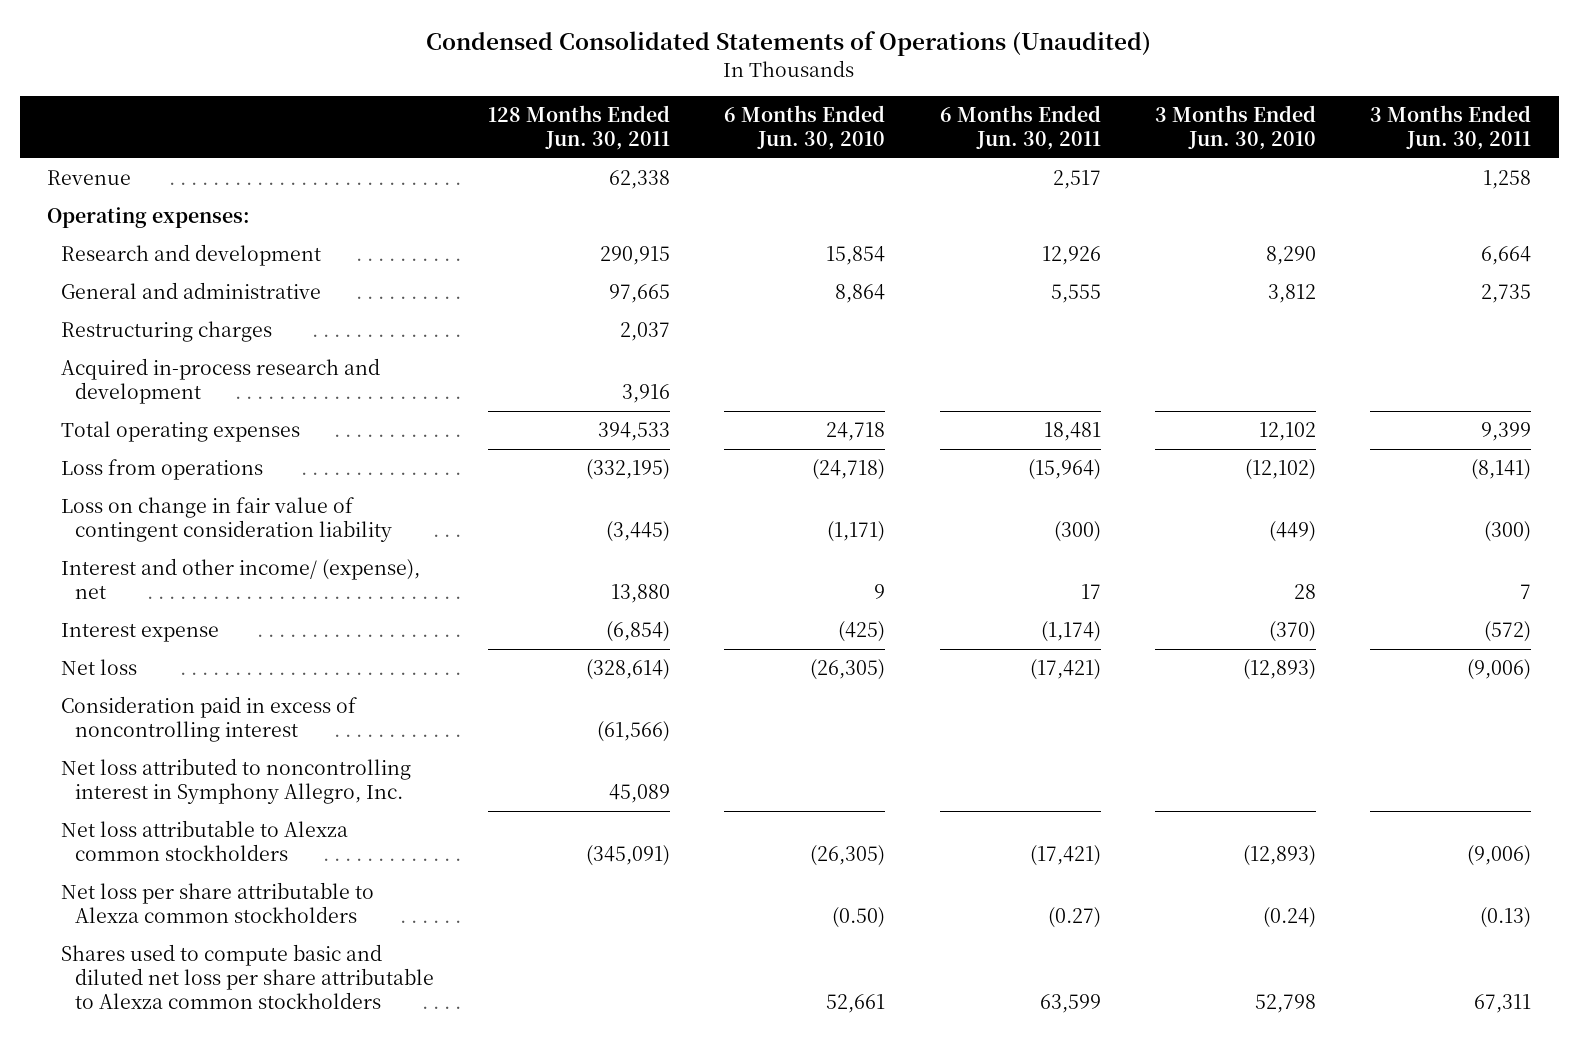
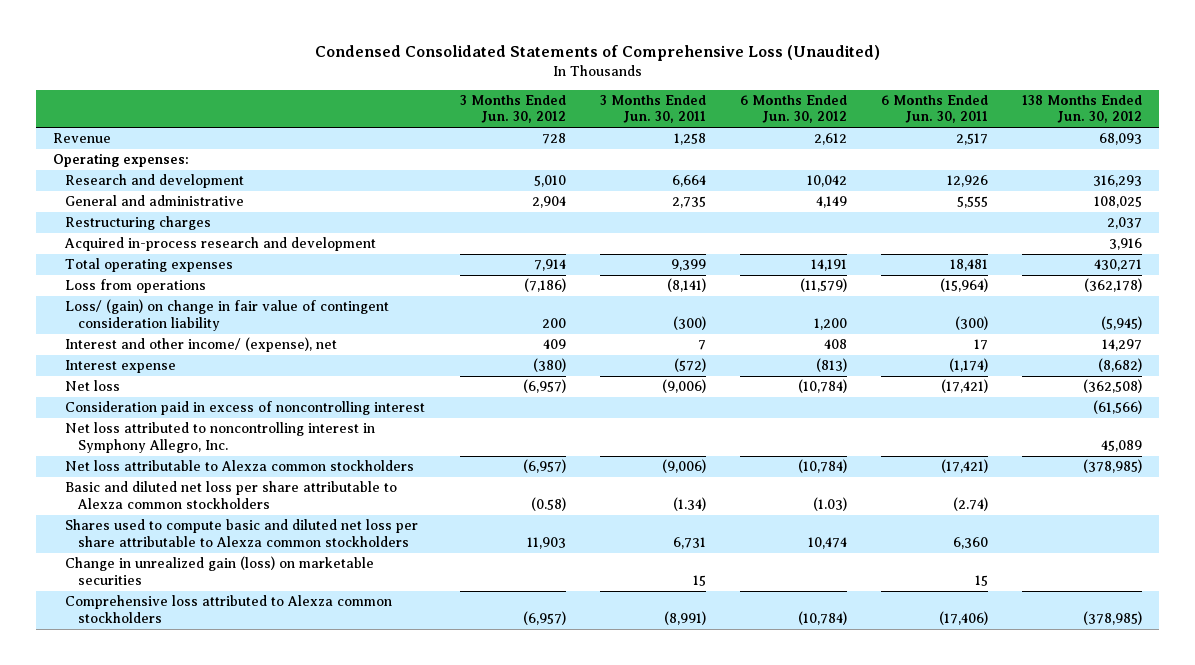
- Condensed Consolidated Statements of Operations (Unaudited)
+ Condensed Consolidated Statements of Comprehensive Loss (Unaudited)
- | 128 Months Ended Jun. 30, 2011 | 6 Months Ended Jun. 30, 2010 | 6 Months Ended Jun. 30, 2011 | 3 Months Ended Jun. 30, 2010 | 3 Months Ended Jun. 30, 2011
+ | 3 Months Ended Jun. 30, 2012 | 3 Months Ended Jun. 30, 2011 | 6 Months Ended Jun. 30, 2012 | 6 Months Ended Jun. 30, 2011 | 138 Months Ended Jun. 30, 2012
- Loss on change in fair value of contingent consideration liability | (3,445) | (1,171) | (300) | (449) | (300)
+ Loss/ (gain) on change in fair value of contingent consideration liability | 200 | (300) | 1,200 | (300) | (5,945)
- Net loss per share attributable to Alexza common stockholders | | (0.50) | (0.27) | (0.24) | (0.13)
- Shares used to compute basic and diluted net loss per share attributable to Alexza common stockholders | | 52,661 | 63,599 | 52,798 | 67,311
+ Basic and diluted net loss per share attributable to Alexza common stockholders | (0.58) | (1.34) | (1.03) | (2.74) |
+ Shares used to compute basic and diluted net loss per share attributable to Alexza common stockholders | 11,903 | 6,731 | 10,474 | 6,360 |
+ Change in unrealized gain (loss) on marketable securities | | 15 | | 15 |
+ Comprehensive loss attributed to Alexza common stockholders | (6,957) | (8,991) | (10,784) | (17,406) | (378,985)

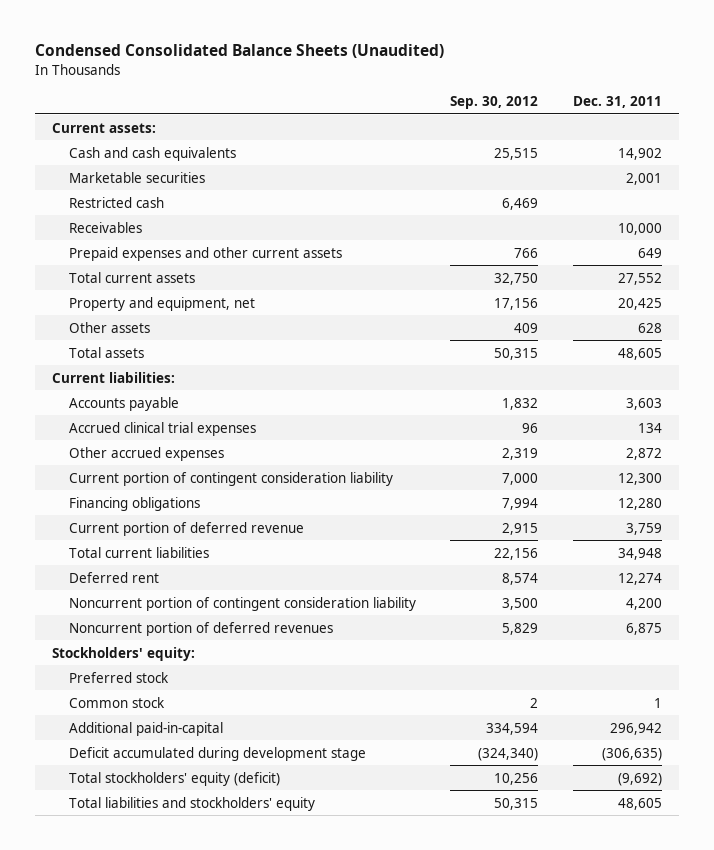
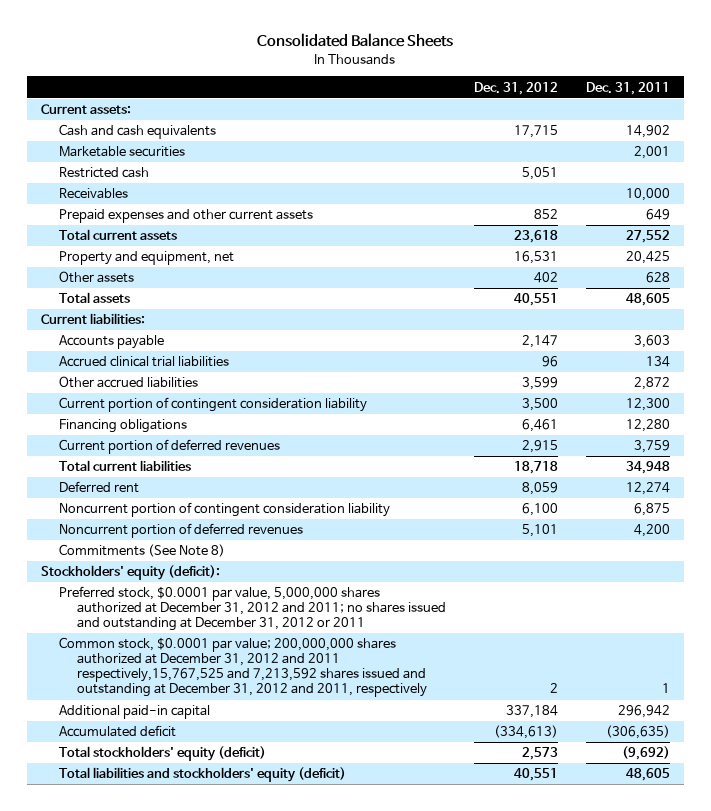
- Condensed Consolidated Balance Sheets (Unaudited)
+ Consolidated Balance Sheets
- | Sep. 30, 2012 | Dec. 31, 2011
+ | Dec. 31, 2012 | Dec. 31, 2011
- Accrued clinical trial expenses | 96 | 134
- Other accrued expenses | 2,319 | 2,872
+ Accrued clinical trial liabilities | 96 | 134
+ Other accrued liabilities | 3,599 | 2,872
- Current portion of deferred revenue | 2,915 | 3,759
+ Current portion of deferred revenues | 2,915 | 3,759
- Noncurrent portion of contingent consideration liability | 3,500 | 4,200
- Noncurrent portion of deferred revenues | 5,829 | 6,875
- Stockholders' equity:
- Preferred stock
- Common stock | 2 | 1
- Additional paid-in-capital | 334,594 | 296,942
- Deficit accumulated during development stage | (324,340) | (306,635)
+ Noncurrent portion of contingent consideration liability | 6,100 | 6,875
+ Noncurrent portion of deferred revenues | 5,101 | 4,200
+ Commitments (See Note 8)
+ Stockholders' equity (deficit):
+ Preferred stock, $0.0001 par value, 5,000,000 shares authorized at December 31, 2012 and 2011; no shares issued and outstanding at December 31, 2012 or 2011
+ Common stock, $0.0001 par value; 200,000,000 shares authorized at December 31, 2012 and 2011 respectively,15,767,525 and 7,213,592 shares issued and outstanding at December 31, 2012 and 2011, respectively | 2 | 1
+ Additional paid-in capital | 337,184 | 296,942
+ Accumulated deficit | (334,613) | (306,635)
- Total liabilities and stockholders' equity | 50,315 | 48,605
+ Total liabilities and stockholders' equity (deficit) | 40,551 | 48,605

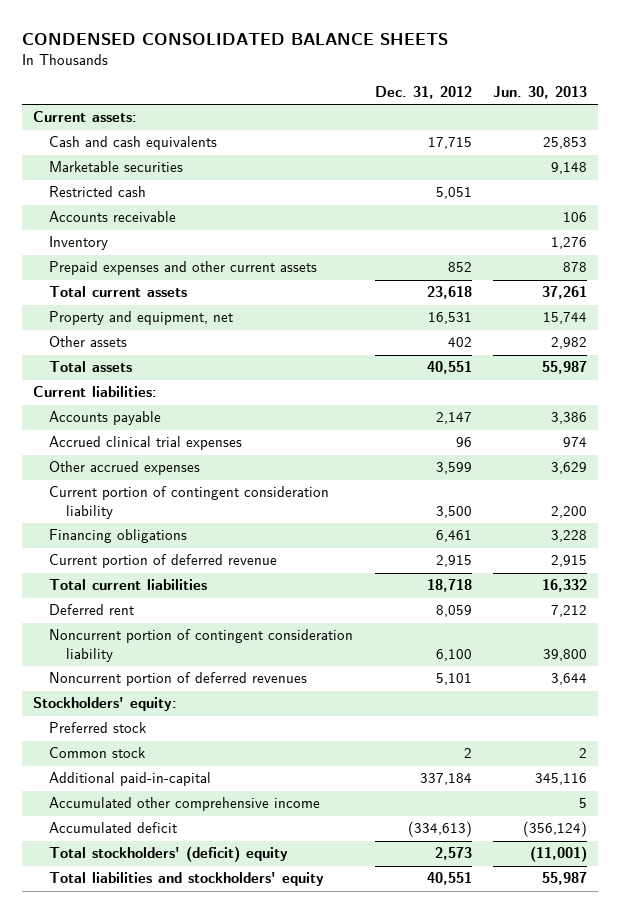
- Consolidated Balance Sheets
+ CONDENSED CONSOLIDATED BALANCE SHEETS
- | Dec. 31, 2012 | Dec. 31, 2011
+ | Dec. 31, 2012 | Jun. 30, 2013
- Receivables | | 10,000
+ Accounts receivable | | 106
+ Inventory | | 1,276
- Accrued clinical trial liabilities | 96 | 134
- Other accrued liabilities | 3,599 | 2,872
+ Accrued clinical trial expenses | 96 | 974
+ Other accrued expenses | 3,599 | 3,629
- Current portion of deferred revenues | 2,915 | 3,759
+ Current portion of deferred revenue | 2,915 | 2,915
- Commitments (See Note 8)
- Stockholders' equity (deficit):
- Preferred stock, $0.0001 par value, 5,000,000 shares authorized at December 31, 2012 and 2011; no shares issued and outstanding at December 31, 2012 or 2011
- Common stock, $0.0001 par value; 200,000,000 shares authorized at December 31, 2012 and 2011 respectively,15,767,525 and 7,213,592 shares issued and outstanding at December 31, 2012 and 2011, respectively | 2 | 1
- Additional paid-in capital | 337,184 | 296,942
+ Stockholders' equity:
+ Preferred stock
+ Common stock | 2 | 2
+ Additional paid-in-capital | 337,184 | 345,116
+ Accumulated other comprehensive income | | 5
- Total stockholders' equity (deficit) | 2,573 | (9,692)
- Total liabilities and stockholders' equity (deficit) | 40,551 | 48,605
+ Total stockholders' (deficit) equity | 2,573 | (11,001)
+ Total liabilities and stockholders' equity | 40,551 | 55,987

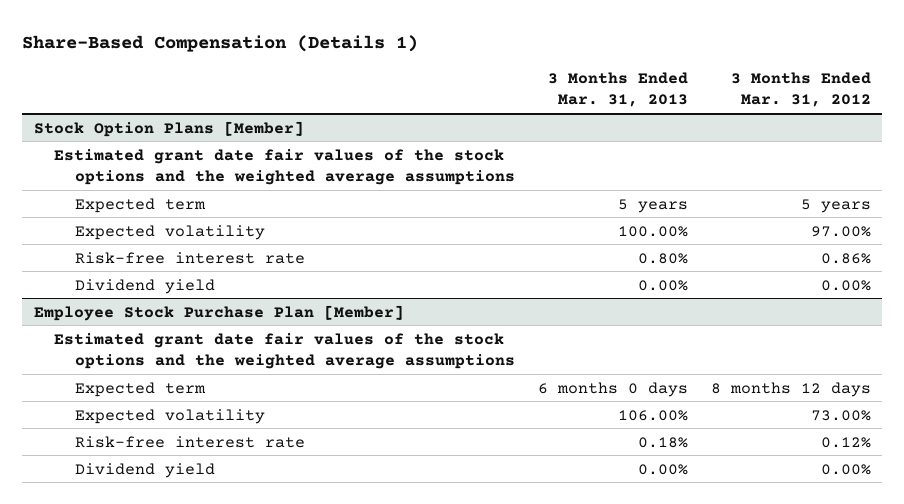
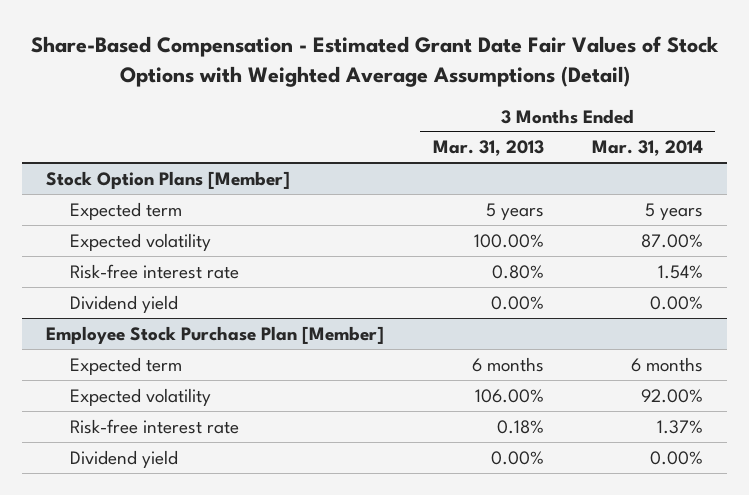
- Share-Based Compensation (Details 1)
+ Share-Based Compensation - Estimated Grant Date Fair Values of Stock Options with Weighted Average Assumptions (Detail)
- | 3 Months Ended Mar. 31, 2013 | 3 Months Ended Mar. 31, 2012
+ | 3 Months Ended Mar. 31, 2013 | 3 Months Ended Mar. 31, 2014
@ Stock Option Plans [Member]
- Estimated grant date fair values of the stock options and the weighted average assumptions
@ Employee Stock Purchase Plan [Member]
- Estimated grant date fair values of the stock options and the weighted average assumptions
- Expected term | 6 months 0 days | 8 months 12 days
+ Expected term | 6 months | 6 months

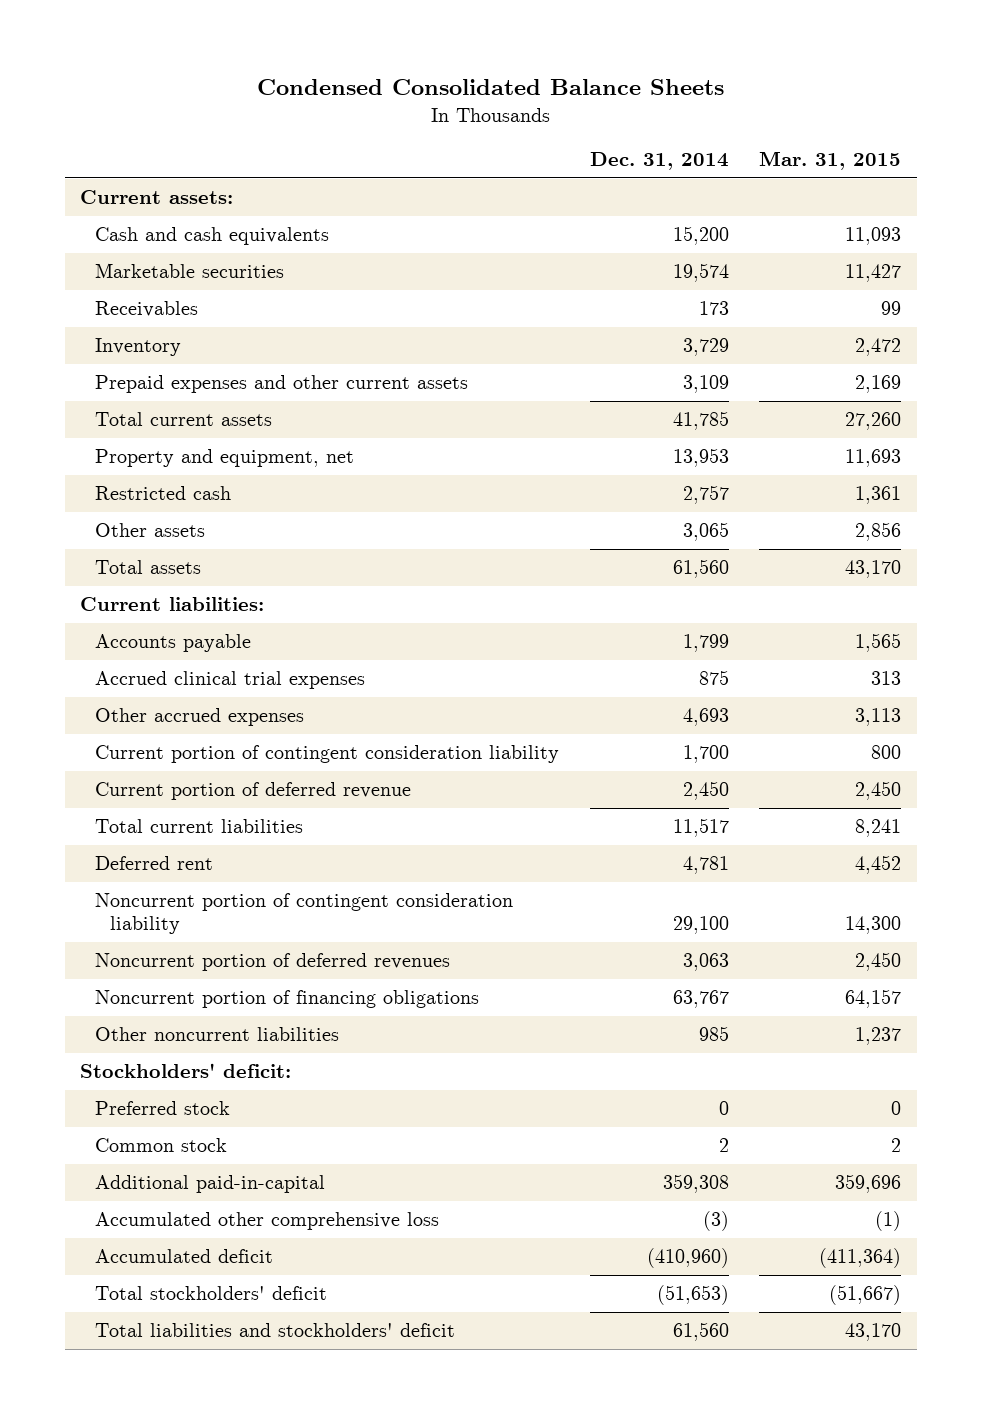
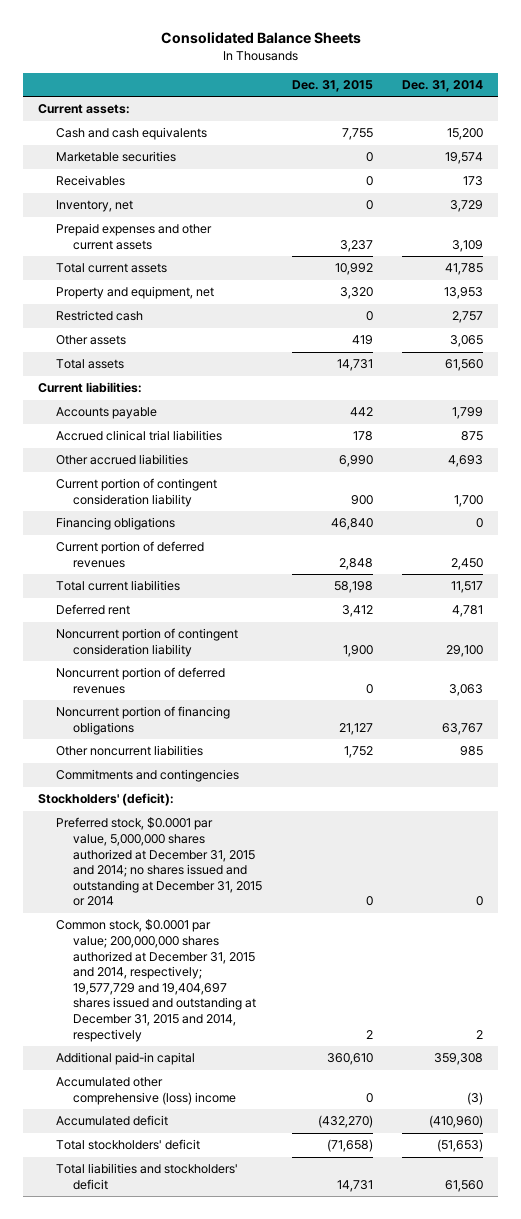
- Condensed Consolidated Balance Sheets
+ Consolidated Balance Sheets
- | Dec. 31, 2014 | Mar. 31, 2015
+ | Dec. 31, 2015 | Dec. 31, 2014
- Inventory | 3,729 | 2,472
+ Inventory, net | 0 | 3,729
- Accrued clinical trial expenses | 875 | 313
- Other accrued expenses | 4,693 | 3,113
+ Accrued clinical trial liabilities | 178 | 875
+ Other accrued liabilities | 6,990 | 4,693
- Current portion of deferred revenue | 2,450 | 2,450
+ Financing obligations | 46,840 | 0
+ Current portion of deferred revenues | 2,848 | 2,450
- Stockholders' deficit:
- Preferred stock | 0 | 0
- Common stock | 2 | 2
- Additional paid-in-capital | 359,308 | 359,696
- Accumulated other comprehensive loss | (3) | (1)
+ Commitments and contingencies
+ Stockholders' (deficit):
+ Preferred stock, $0.0001 par value, 5,000,000 shares authorized at December 31, 2015 and 2014; no shares issued and outstanding at December 31, 2015 or 2014 | 0 | 0
+ Common stock, $0.0001 par value; 200,000,000 shares authorized at December 31, 2015 and 2014, respectively; 19,577,729 and 19,404,697 shares issued and outstanding at December 31, 2015 and 2014, respectively | 2 | 2
+ Additional paid-in capital | 360,610 | 359,308
+ Accumulated other comprehensive (loss) income | 0 | (3)

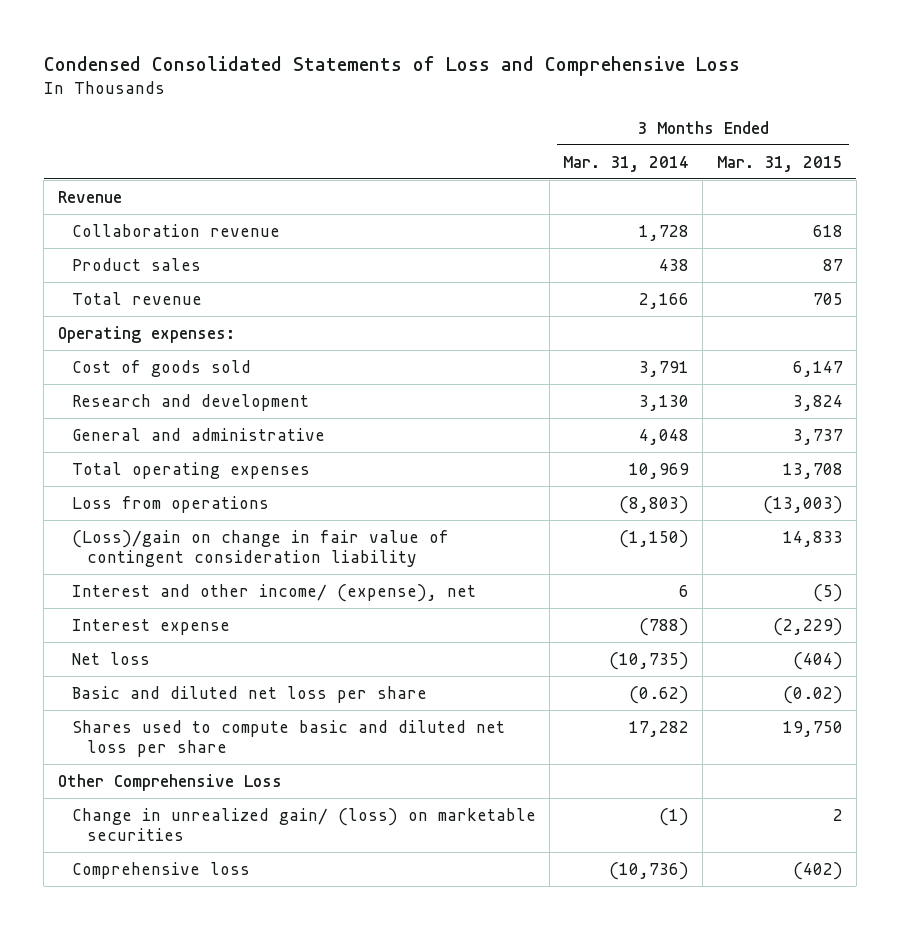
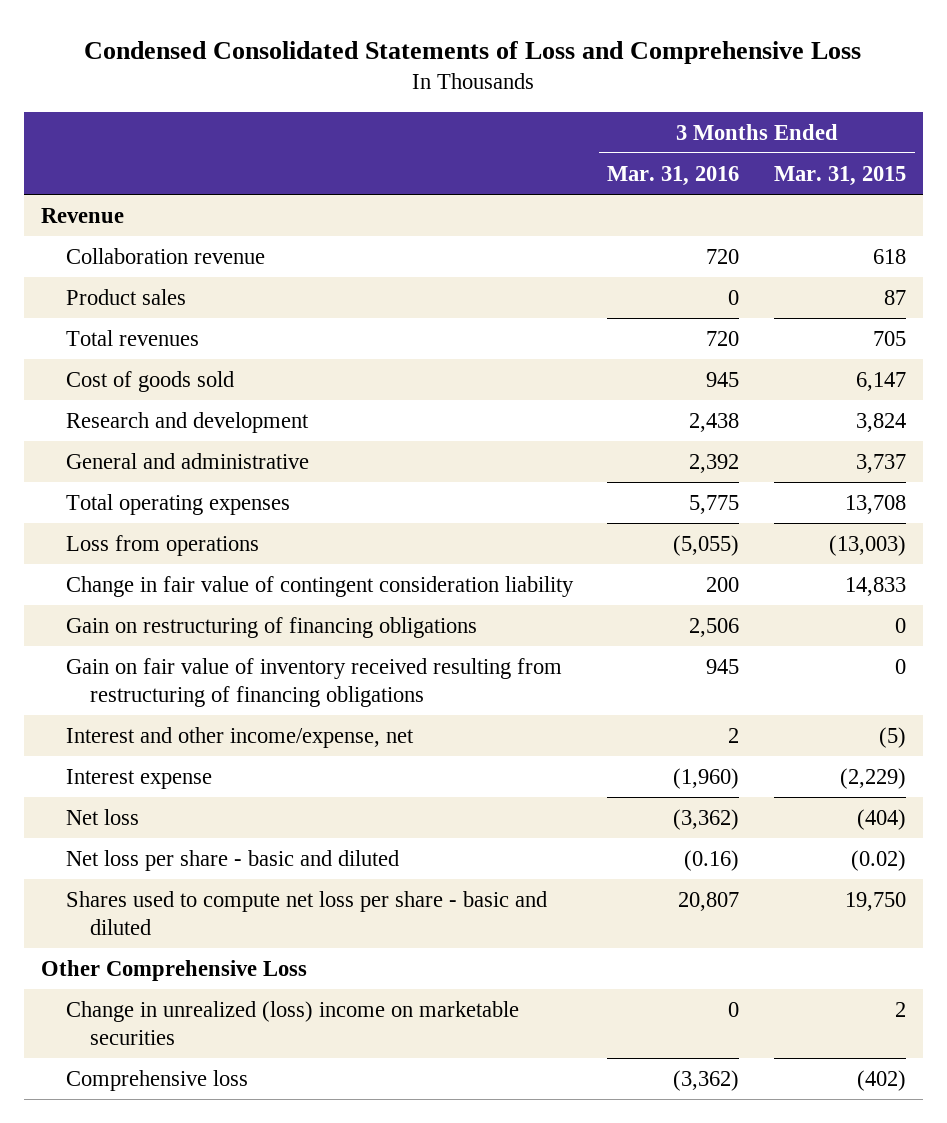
- | 3 Months Ended Mar. 31, 2014 | 3 Months Ended Mar. 31, 2015
+ | 3 Months Ended Mar. 31, 2016 | 3 Months Ended Mar. 31, 2015
- Total revenue | 2,166 | 705
- Operating expenses:
+ Total revenues | 720 | 705
- (Loss)/gain on change in fair value of contingent consideration liability | (1,150) | 14,833
- Interest and other income/ (expense), net | 6 | (5)
+ Change in fair value of contingent consideration liability | 200 | 14,833
+ Gain on restructuring of financing obligations | 2,506 | 0
+ Gain on fair value of inventory received resulting from restructuring of financing obligations | 945 | 0
+ Interest and other income/expense, net | 2 | (5)
- Basic and diluted net loss per share | (0.62) | (0.02)
- Shares used to compute basic and diluted net loss per share | 17,282 | 19,750
+ Net loss per share - basic and diluted | (0.16) | (0.02)
+ Shares used to compute net loss per share - basic and diluted | 20,807 | 19,750
- Change in unrealized gain/ (loss) on marketable securities | (1) | 2
+ Change in unrealized (loss) income on marketable securities | 0 | 2

